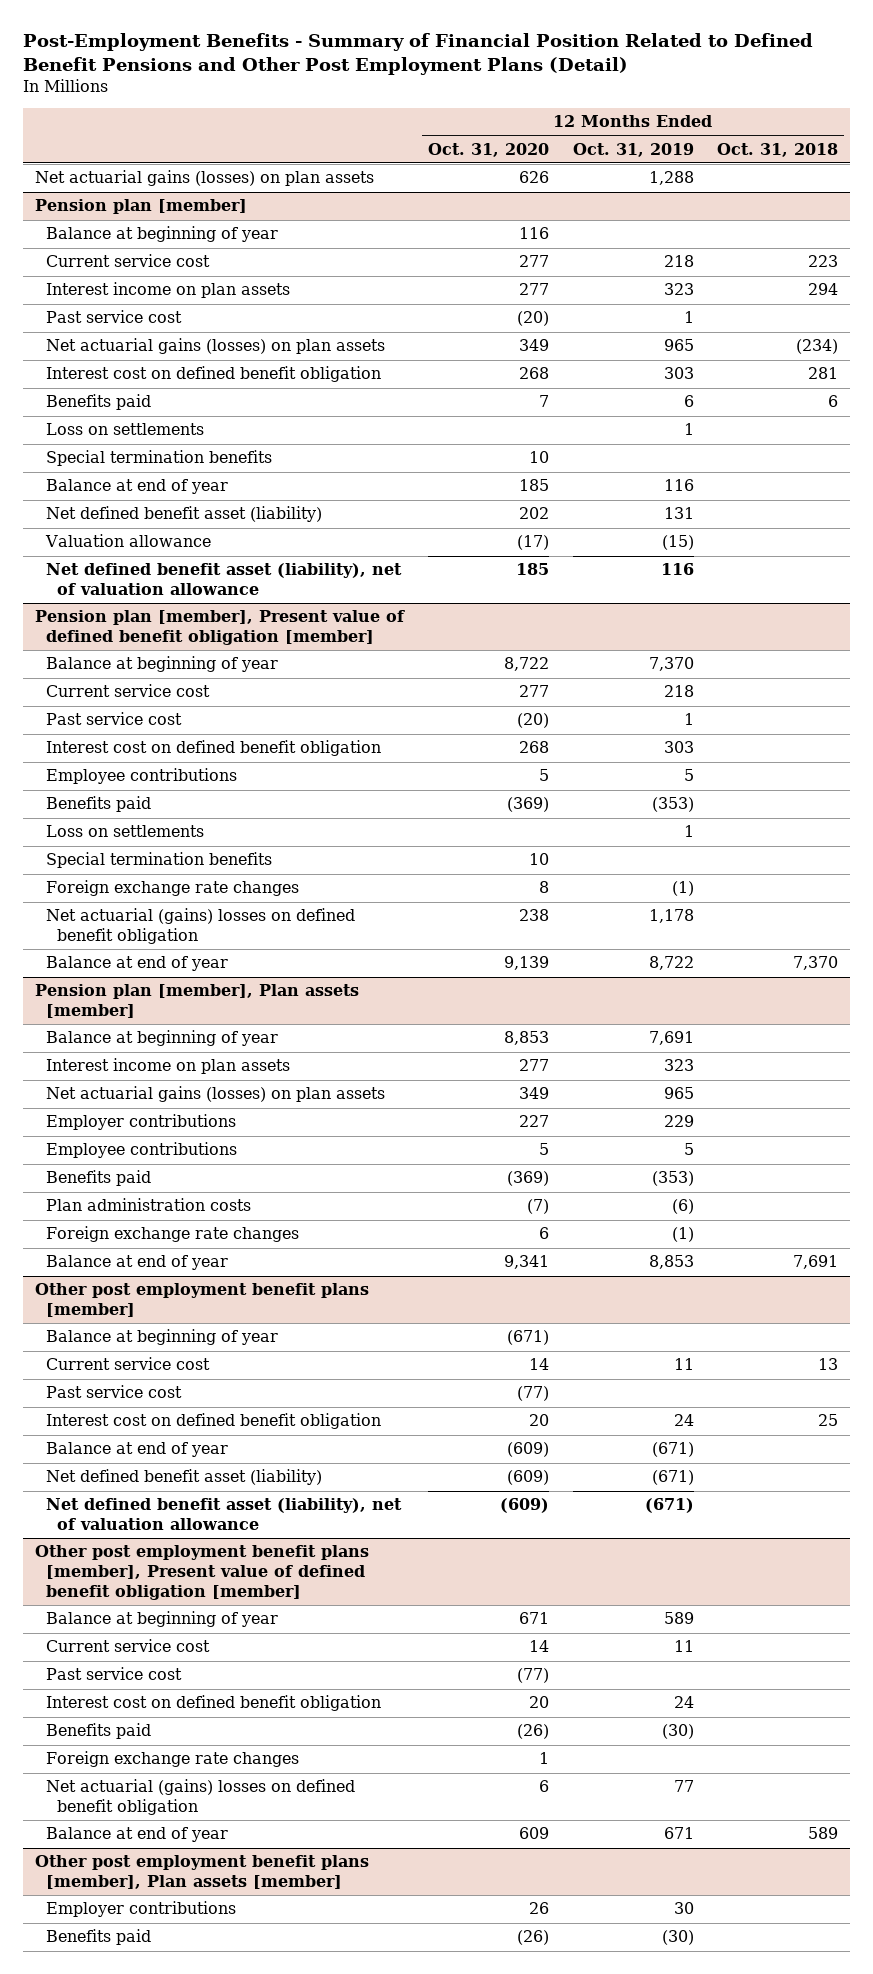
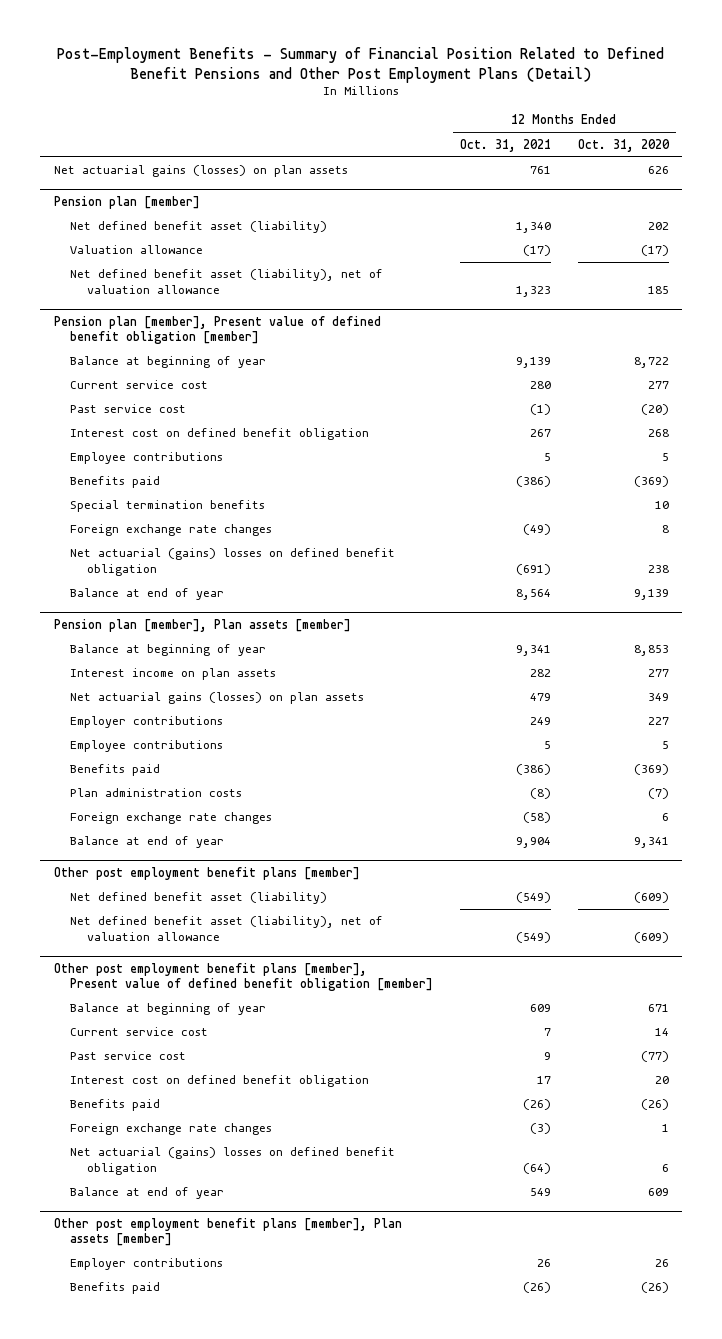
- | 12 Months Ended Oct. 31, 2020 | 12 Months Ended Oct. 31, 2019 | 12 Months Ended Oct. 31, 2018
+ | 12 Months Ended Oct. 31, 2021 | 12 Months Ended Oct. 31, 2020
@ Pension plan [member]
- Balance at beginning of year | 116 | |
- Current service cost | 277 | 218 | 223
- Interest income on plan assets | 277 | 323 | 294
- Past service cost | (20) | 1 |
- Net actuarial gains (losses) on plan assets | 349 | 965 | (234)
- Interest cost on defined benefit obligation | 268 | 303 | 281
- Benefits paid | 7 | 6 | 6
- Loss on settlements | | 1 |
- Special termination benefits | 10 | |
- Balance at end of year | 185 | 116 |
@ Pension plan [member], Present value of defined benefit obligation [member]
- Loss on settlements | | 1 |
@ Other post employment benefit plans [member]
- Balance at beginning of year | (671) | |
- Current service cost | 14 | 11 | 13
- Past service cost | (77) | |
- Interest cost on defined benefit obligation | 20 | 24 | 25
- Balance at end of year | (609) | (671) |

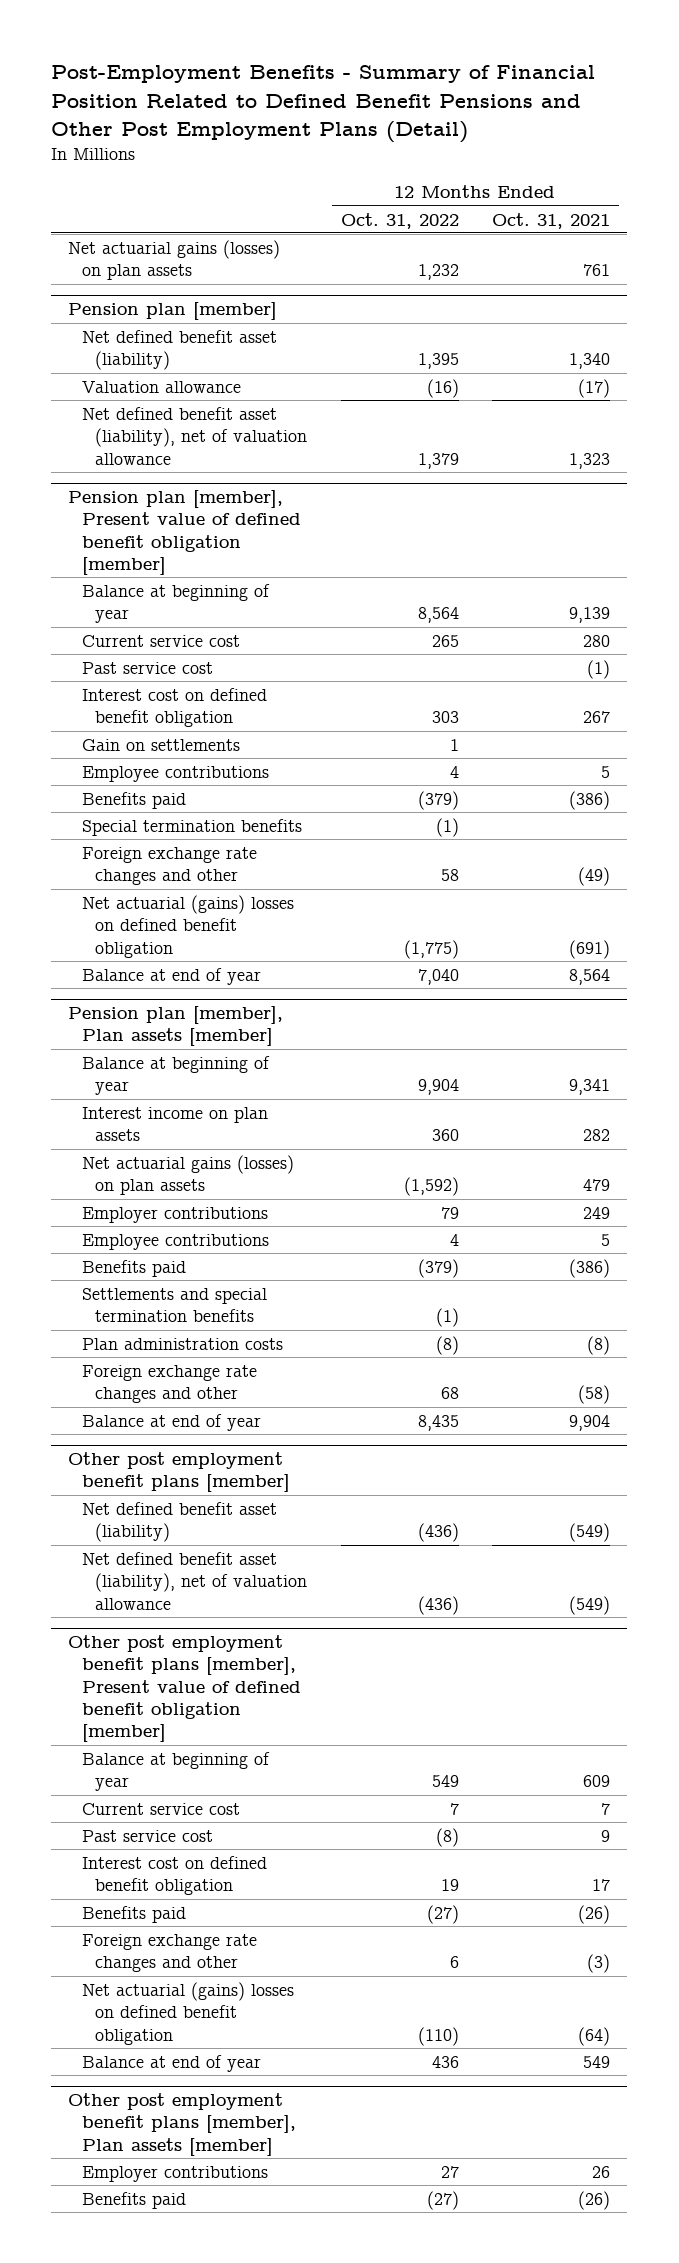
- | 12 Months Ended Oct. 31, 2021 | 12 Months Ended Oct. 31, 2020
+ | 12 Months Ended Oct. 31, 2022 | 12 Months Ended Oct. 31, 2021
@ Pension plan [member], Present value of defined benefit obligation [member]
+ Gain on settlements | 1 |
- Foreign exchange rate changes | (49) | 8
+ Foreign exchange rate changes and other | 58 | (49)
@ Pension plan [member], Plan assets [member]
+ Settlements and special termination benefits | (1) |
- Foreign exchange rate changes | (58) | 6
+ Foreign exchange rate changes and other | 68 | (58)
@ Other post employment benefit plans [member], Present value of defined benefit obligation [member]
- Foreign exchange rate changes | (3) | 1
+ Foreign exchange rate changes and other | 6 | (3)

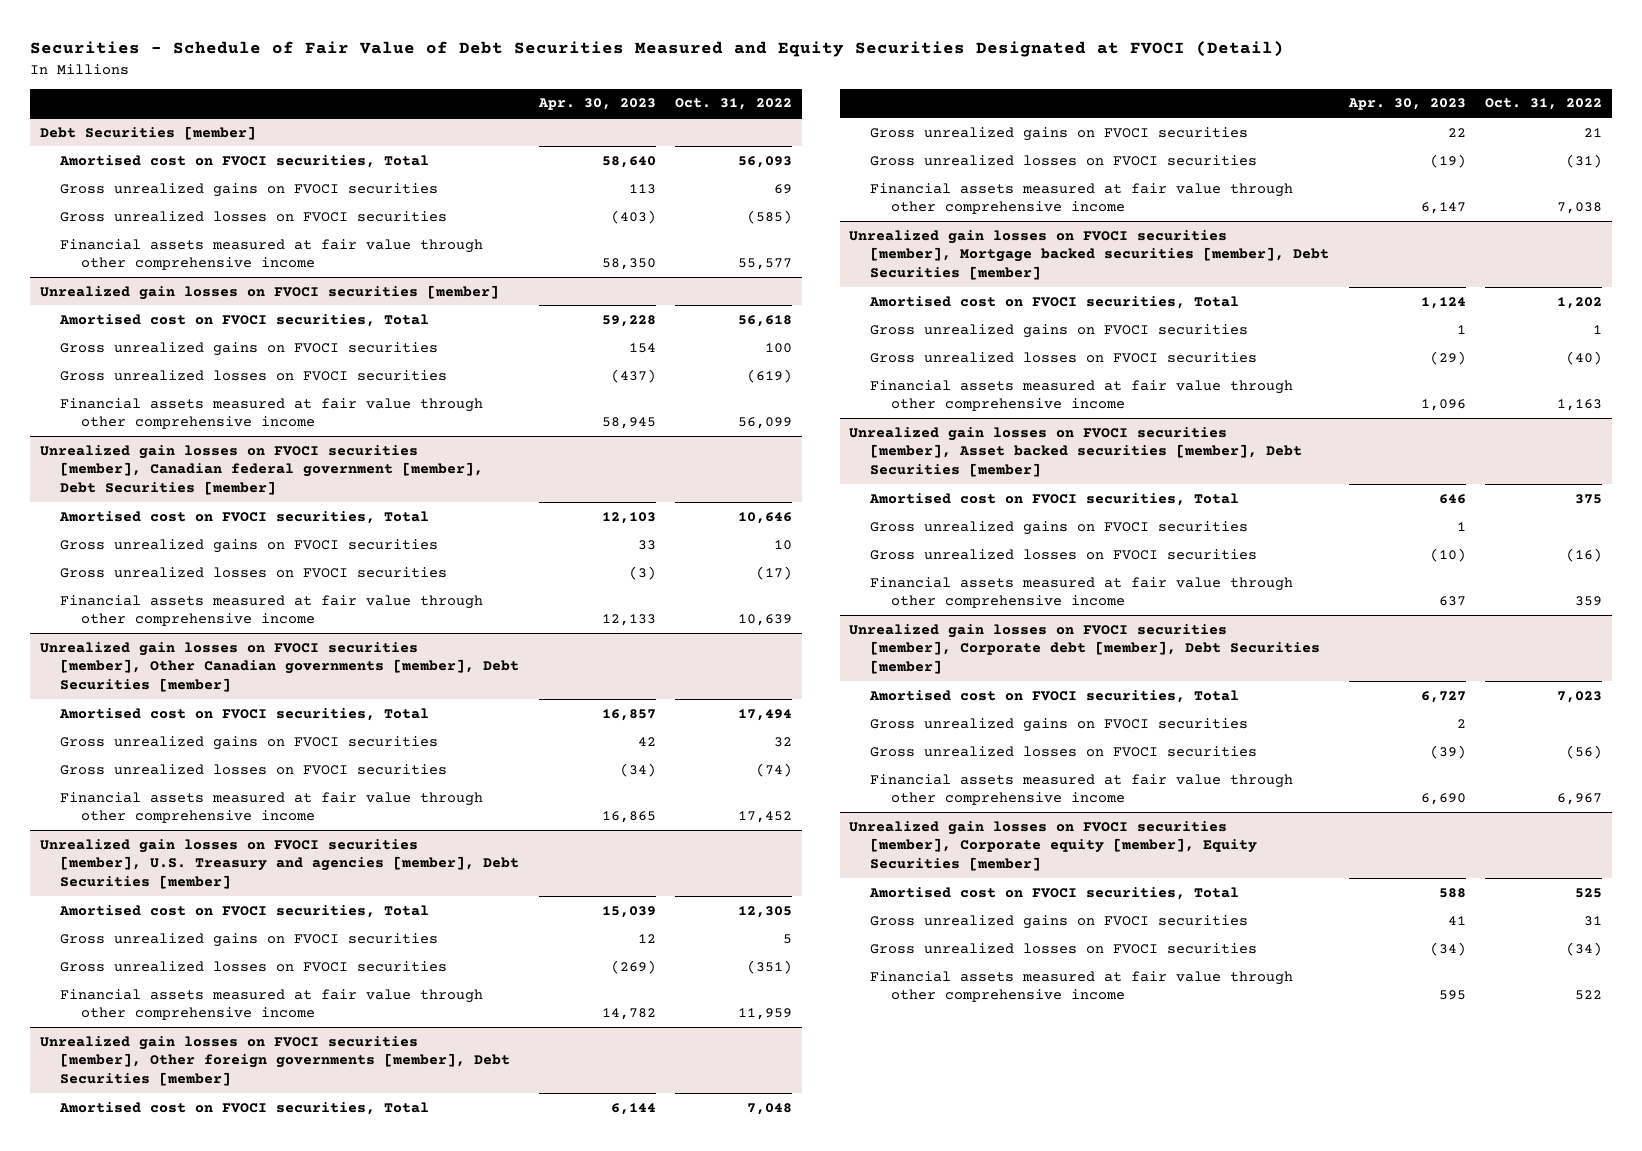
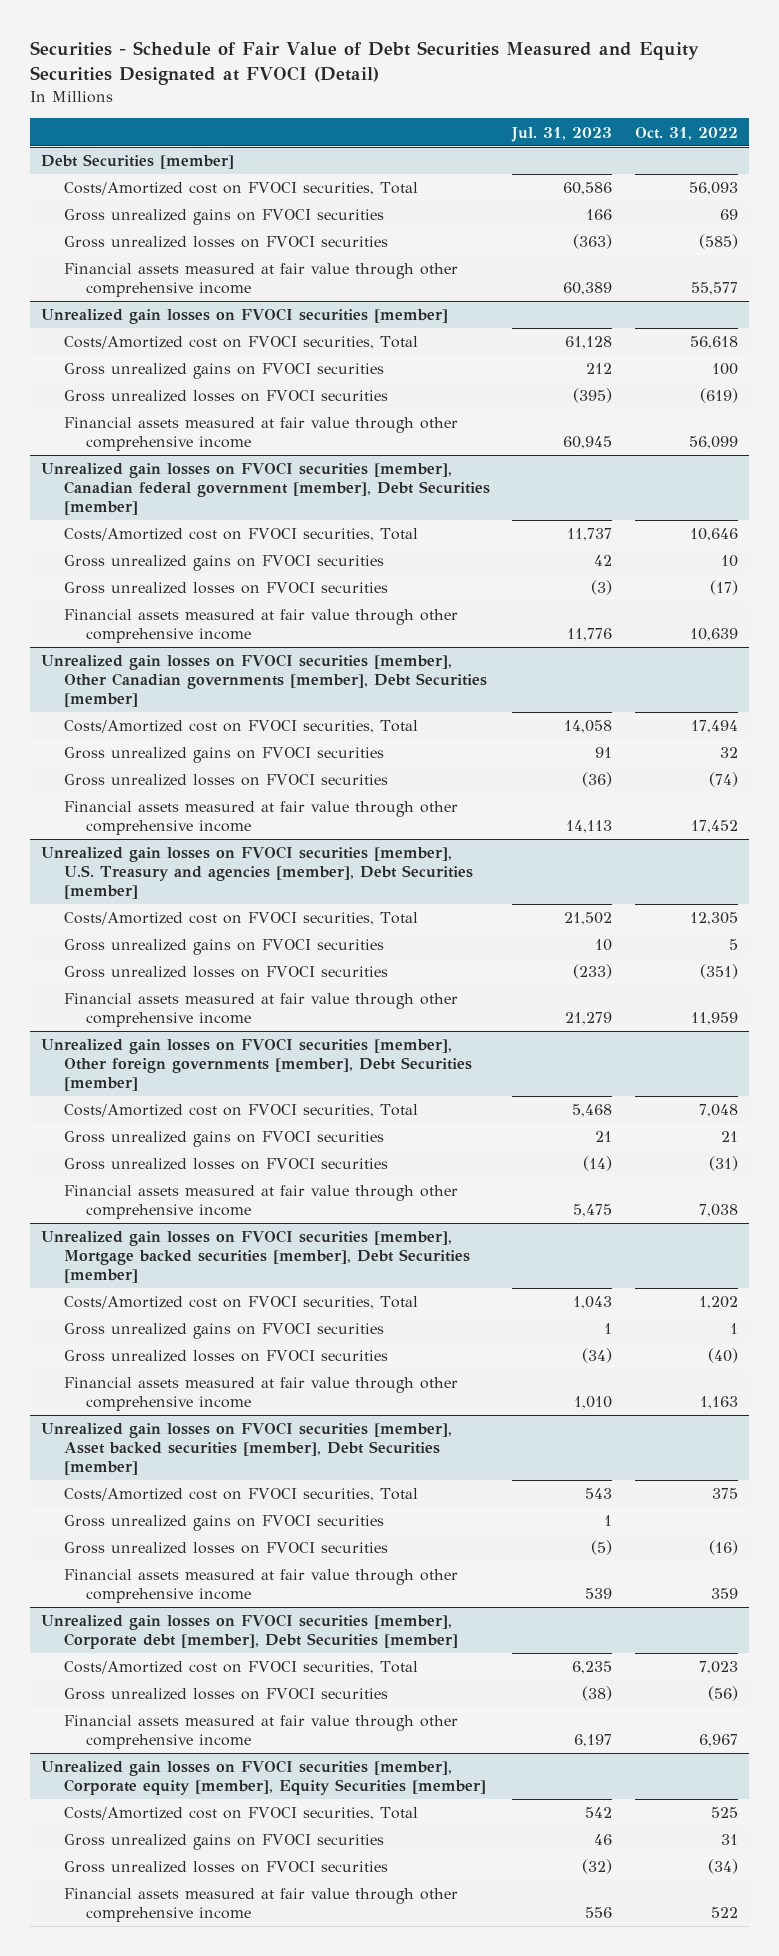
- | Apr. 30, 2023 | Oct. 31, 2022
+ | Jul. 31, 2023 | Oct. 31, 2022
@ Debt Securities [member]
- Amortised cost on FVOCI securities, Total | 58,640 | 56,093
+ Costs/Amortized cost on FVOCI securities, Total | 60,586 | 56,093
@ Unrealized gain losses on FVOCI securities [member]
- Amortised cost on FVOCI securities, Total | 59,228 | 56,618
+ Costs/Amortized cost on FVOCI securities, Total | 61,128 | 56,618
@ Unrealized gain losses on FVOCI securities [member], Canadian federal government [member], Debt Securities [member]
- Amortised cost on FVOCI securities, Total | 12,103 | 10,646
+ Costs/Amortized cost on FVOCI securities, Total | 11,737 | 10,646
@ Unrealized gain losses on FVOCI securities [member], Other Canadian governments [member], Debt Securities [member]
- Amortised cost on FVOCI securities, Total | 16,857 | 17,494
+ Costs/Amortized cost on FVOCI securities, Total | 14,058 | 17,494
@ Unrealized gain losses on FVOCI securities [member], U.S. Treasury and agencies [member], Debt Securities [member]
- Amortised cost on FVOCI securities, Total | 15,039 | 12,305
+ Costs/Amortized cost on FVOCI securities, Total | 21,502 | 12,305
@ Unrealized gain losses on FVOCI securities [member], Other foreign governments [member], Debt Securities [member]
- Amortised cost on FVOCI securities, Total | 6,144 | 7,048
+ Costs/Amortized cost on FVOCI securities, Total | 5,468 | 7,048
@ Unrealized gain losses on FVOCI securities [member], Mortgage backed securities [member], Debt Securities [member]
- Amortised cost on FVOCI securities, Total | 1,124 | 1,202
+ Costs/Amortized cost on FVOCI securities, Total | 1,043 | 1,202
@ Unrealized gain losses on FVOCI securities [member], Asset backed securities [member], Debt Securities [member]
- Amortised cost on FVOCI securities, Total | 646 | 375
+ Costs/Amortized cost on FVOCI securities, Total | 543 | 375
@ Unrealized gain losses on FVOCI securities [member], Corporate debt [member], Debt Securities [member]
- Amortised cost on FVOCI securities, Total | 6,727 | 7,023
- Gross unrealized gains on FVOCI securities | 2 |
+ Costs/Amortized cost on FVOCI securities, Total | 6,235 | 7,023
@ Unrealized gain losses on FVOCI securities [member], Corporate equity [member], Equity Securities [member]
- Amortised cost on FVOCI securities, Total | 588 | 525
+ Costs/Amortized cost on FVOCI securities, Total | 542 | 525

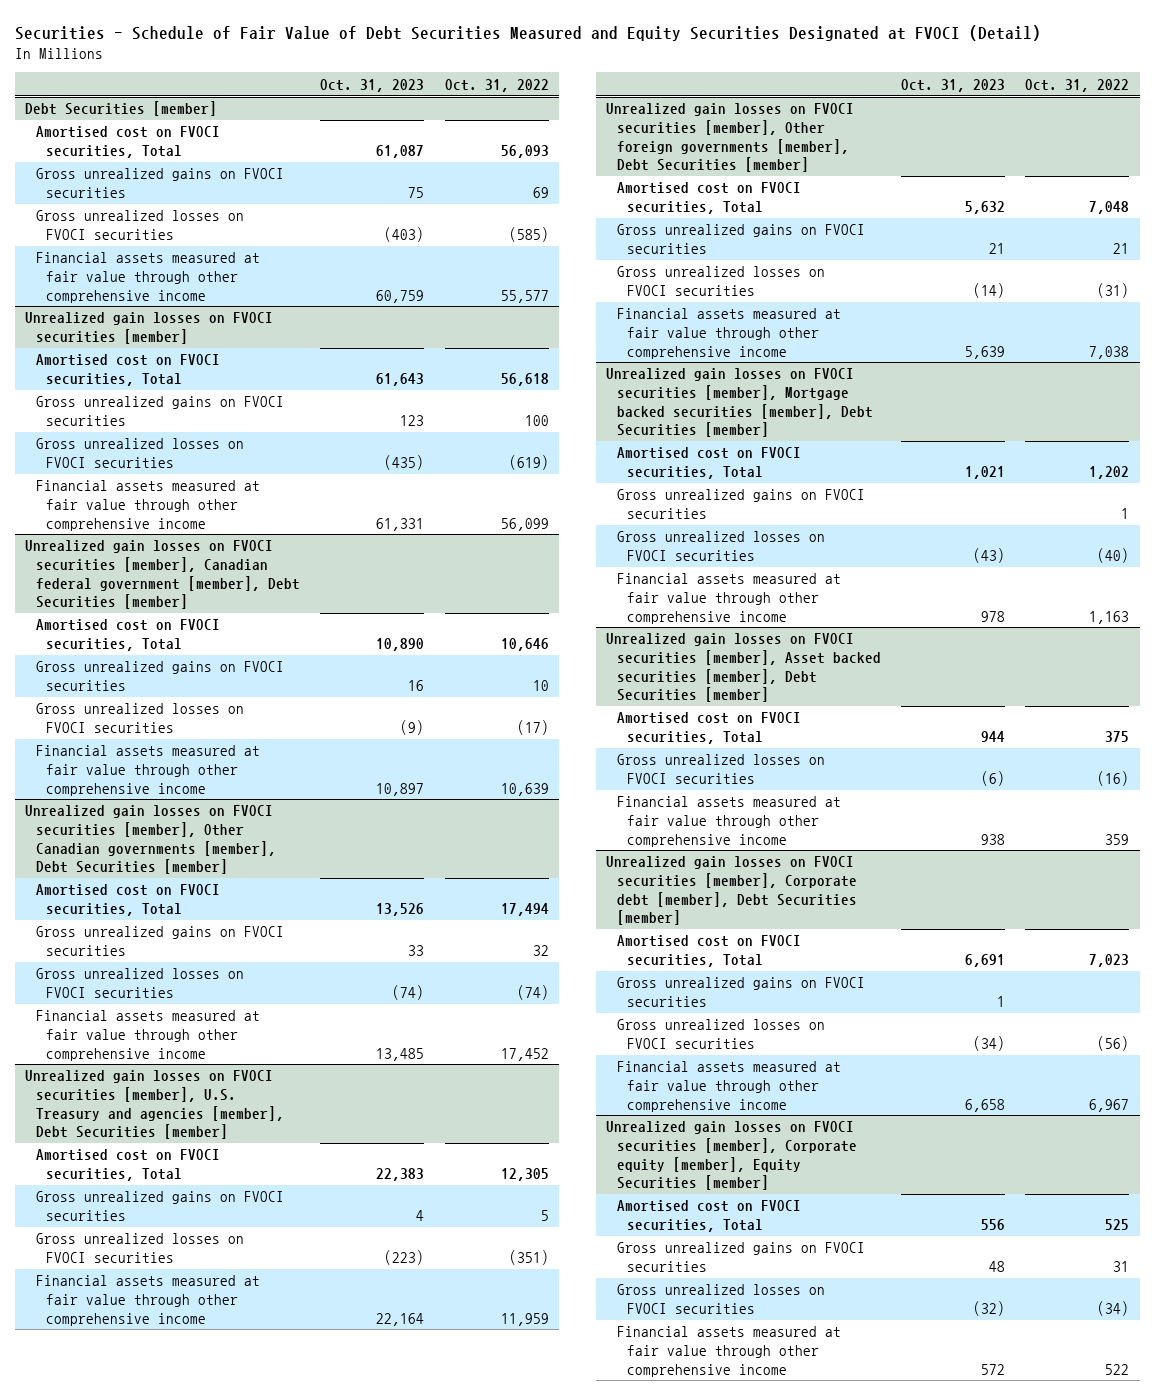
- | Jul. 31, 2023 | Oct. 31, 2022
+ | Oct. 31, 2023 | Oct. 31, 2022
@ Debt Securities [member]
- Costs/Amortized cost on FVOCI securities, Total | 60,586 | 56,093
+ Amortised cost on FVOCI securities, Total | 61,087 | 56,093
@ Unrealized gain losses on FVOCI securities [member]
- Costs/Amortized cost on FVOCI securities, Total | 61,128 | 56,618
+ Amortised cost on FVOCI securities, Total | 61,643 | 56,618
@ Unrealized gain losses on FVOCI securities [member], Canadian federal government [member], Debt Securities [member]
- Costs/Amortized cost on FVOCI securities, Total | 11,737 | 10,646
+ Amortised cost on FVOCI securities, Total | 10,890 | 10,646
@ Unrealized gain losses on FVOCI securities [member], Other Canadian governments [member], Debt Securities [member]
- Costs/Amortized cost on FVOCI securities, Total | 14,058 | 17,494
+ Amortised cost on FVOCI securities, Total | 13,526 | 17,494
@ Unrealized gain losses on FVOCI securities [member], U.S. Treasury and agencies [member], Debt Securities [member]
- Costs/Amortized cost on FVOCI securities, Total | 21,502 | 12,305
+ Amortised cost on FVOCI securities, Total | 22,383 | 12,305
@ Unrealized gain losses on FVOCI securities [member], Other foreign governments [member], Debt Securities [member]
- Costs/Amortized cost on FVOCI securities, Total | 5,468 | 7,048
+ Amortised cost on FVOCI securities, Total | 5,632 | 7,048
@ Unrealized gain losses on FVOCI securities [member], Mortgage backed securities [member], Debt Securities [member]
- Costs/Amortized cost on FVOCI securities, Total | 1,043 | 1,202
+ Amortised cost on FVOCI securities, Total | 1,021 | 1,202
@ Unrealized gain losses on FVOCI securities [member], Asset backed securities [member], Debt Securities [member]
- Costs/Amortized cost on FVOCI securities, Total | 543 | 375
- Gross unrealized gains on FVOCI securities | 1 |
+ Amortised cost on FVOCI securities, Total | 944 | 375
@ Unrealized gain losses on FVOCI securities [member], Corporate debt [member], Debt Securities [member]
- Costs/Amortized cost on FVOCI securities, Total | 6,235 | 7,023
+ Amortised cost on FVOCI securities, Total | 6,691 | 7,023
+ Gross unrealized gains on FVOCI securities | 1 |
@ Unrealized gain losses on FVOCI securities [member], Corporate equity [member], Equity Securities [member]
- Costs/Amortized cost on FVOCI securities, Total | 542 | 525
+ Amortised cost on FVOCI securities, Total | 556 | 525

